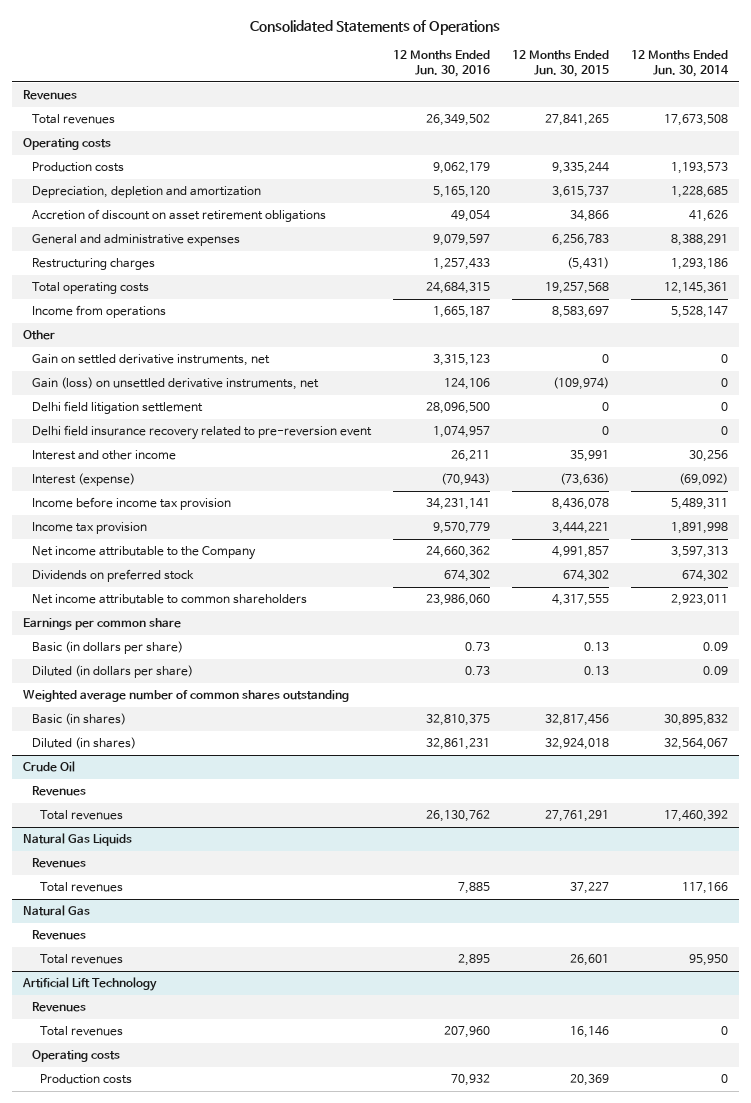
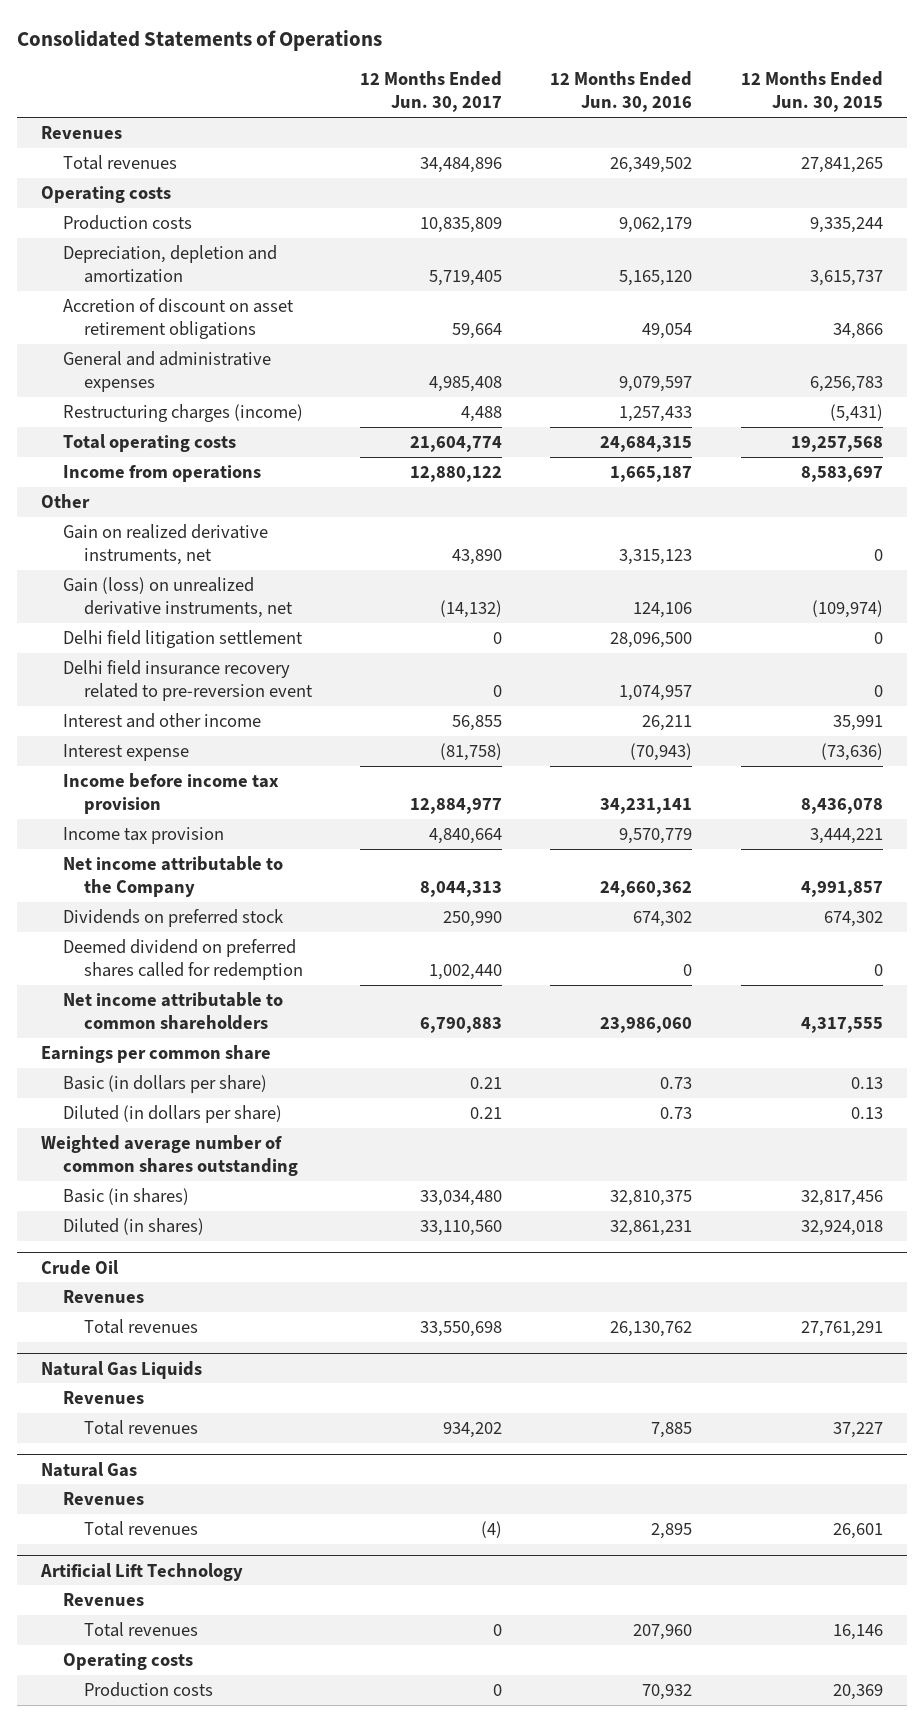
- | 12 Months Ended Jun. 30, 2016 | 12 Months Ended Jun. 30, 2015 | 12 Months Ended Jun. 30, 2014
+ | 12 Months Ended Jun. 30, 2017 | 12 Months Ended Jun. 30, 2016 | 12 Months Ended Jun. 30, 2015
- Restructuring charges | 1,257,433 | (5,431) | 1,293,186
+ Restructuring charges (income) | 4,488 | 1,257,433 | (5,431)
- Gain on settled derivative instruments, net | 3,315,123 | 0 | 0
- Gain (loss) on unsettled derivative instruments, net | 124,106 | (109,974) | 0
+ Gain on realized derivative instruments, net | 43,890 | 3,315,123 | 0
+ Gain (loss) on unrealized derivative instruments, net | (14,132) | 124,106 | (109,974)
- Interest (expense) | (70,943) | (73,636) | (69,092)
+ Interest expense | (81,758) | (70,943) | (73,636)
+ Deemed dividend on preferred shares called for redemption | 1,002,440 | 0 | 0

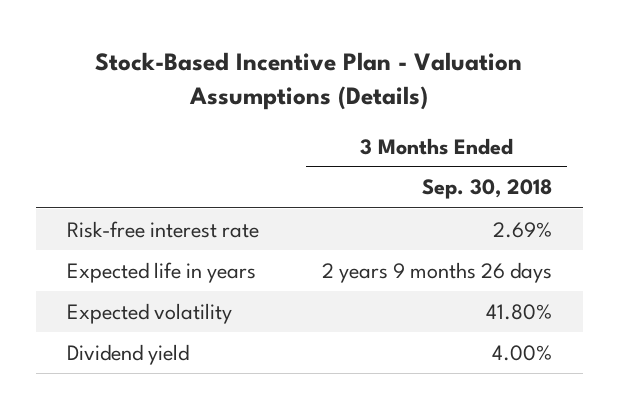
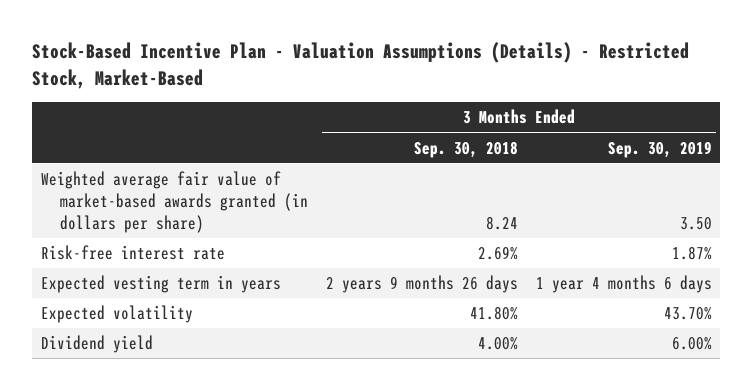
- Stock-Based Incentive Plan - Valuation Assumptions (Details)
+ Stock-Based Incentive Plan - Valuation Assumptions (Details) - Restricted Stock, Market-Based
- | 3 Months Ended Sep. 30, 2018
+ | 3 Months Ended Sep. 30, 2018 | 3 Months Ended Sep. 30, 2019
+ Weighted average fair value of market-based awards granted (in dollars per share) | 8.24 | 3.50
- Expected life in years | 2 years 9 months 26 days
+ Expected vesting term in years | 2 years 9 months 26 days | 1 year 4 months 6 days

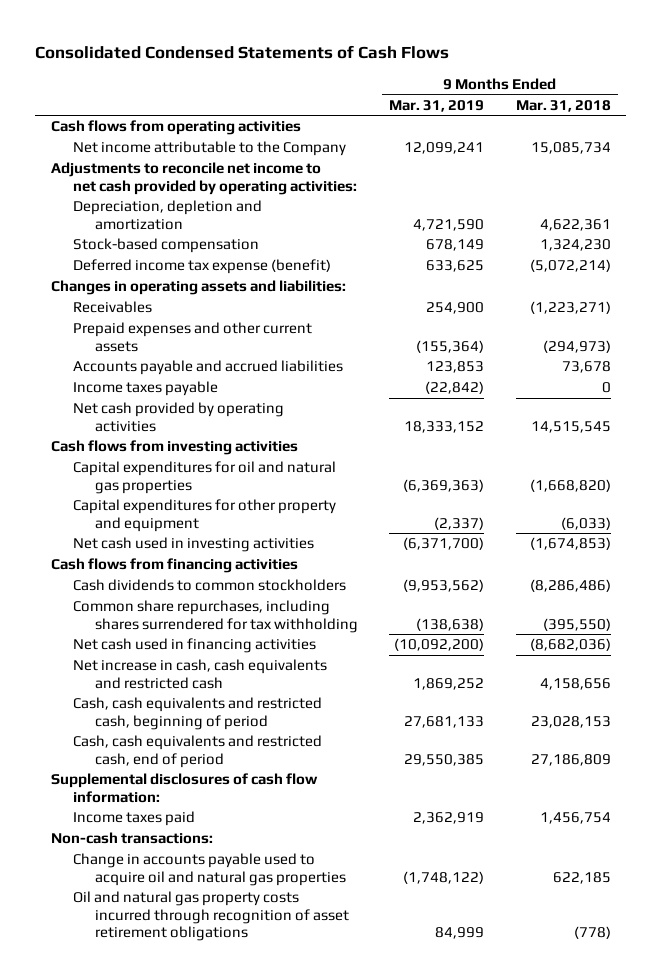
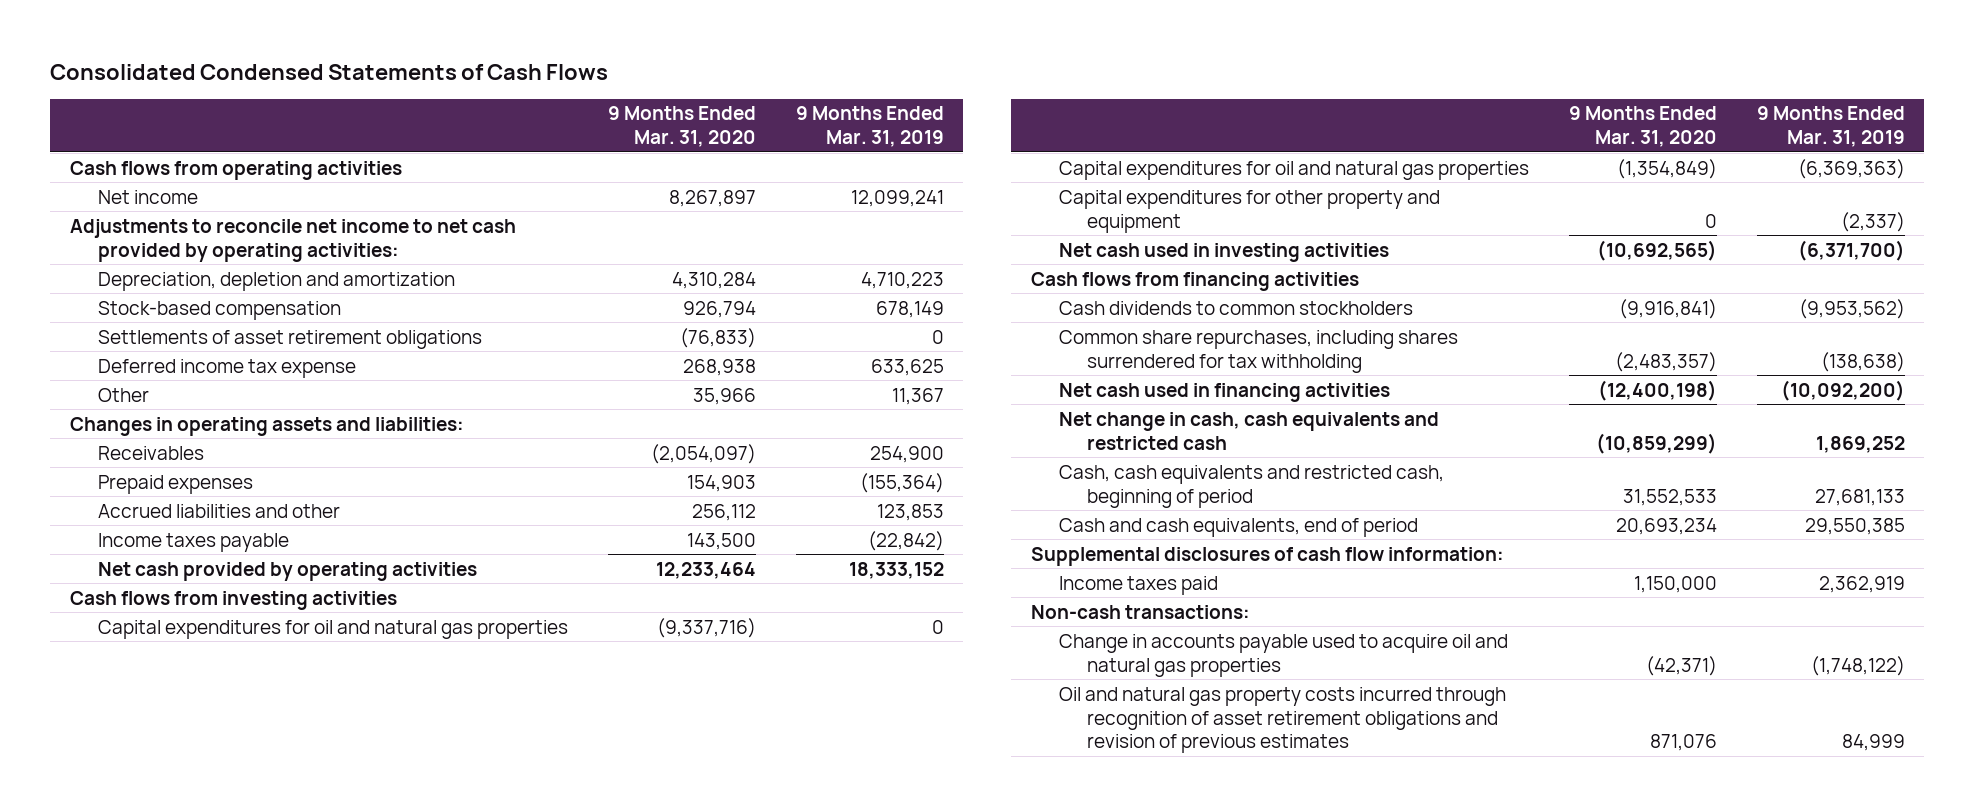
- | 9 Months Ended Mar. 31, 2019 | 9 Months Ended Mar. 31, 2018
+ | 9 Months Ended Mar. 31, 2020 | 9 Months Ended Mar. 31, 2019
- Net income attributable to the Company | 12,099,241 | 15,085,734
+ Net income | 8,267,897 | 12,099,241
- Depreciation, depletion and amortization | 4,721,590 | 4,622,361
+ Depreciation, depletion and amortization | 4,310,284 | 4,710,223
- Deferred income tax expense (benefit) | 633,625 | (5,072,214)
+ Settlements of asset retirement obligations | (76,833) | 0
+ Deferred income tax expense | 268,938 | 633,625
+ Other | 35,966 | 11,367
- Prepaid expenses and other current assets | (155,364) | (294,973)
- Accounts payable and accrued liabilities | 123,853 | 73,678
+ Prepaid expenses | 154,903 | (155,364)
+ Accrued liabilities and other | 256,112 | 123,853
+ Capital expenditures for oil and natural gas properties | (9,337,716) | 0
- Net increase in cash, cash equivalents and restricted cash | 1,869,252 | 4,158,656
+ Net change in cash, cash equivalents and restricted cash | (10,859,299) | 1,869,252
- Cash, cash equivalents and restricted cash, end of period | 29,550,385 | 27,186,809
+ Cash and cash equivalents, end of period | 20,693,234 | 29,550,385
- Oil and natural gas property costs incurred through recognition of asset retirement obligations | 84,999 | (778)
+ Oil and natural gas property costs incurred through recognition of asset retirement obligations and revision of previous estimates | 871,076 | 84,999

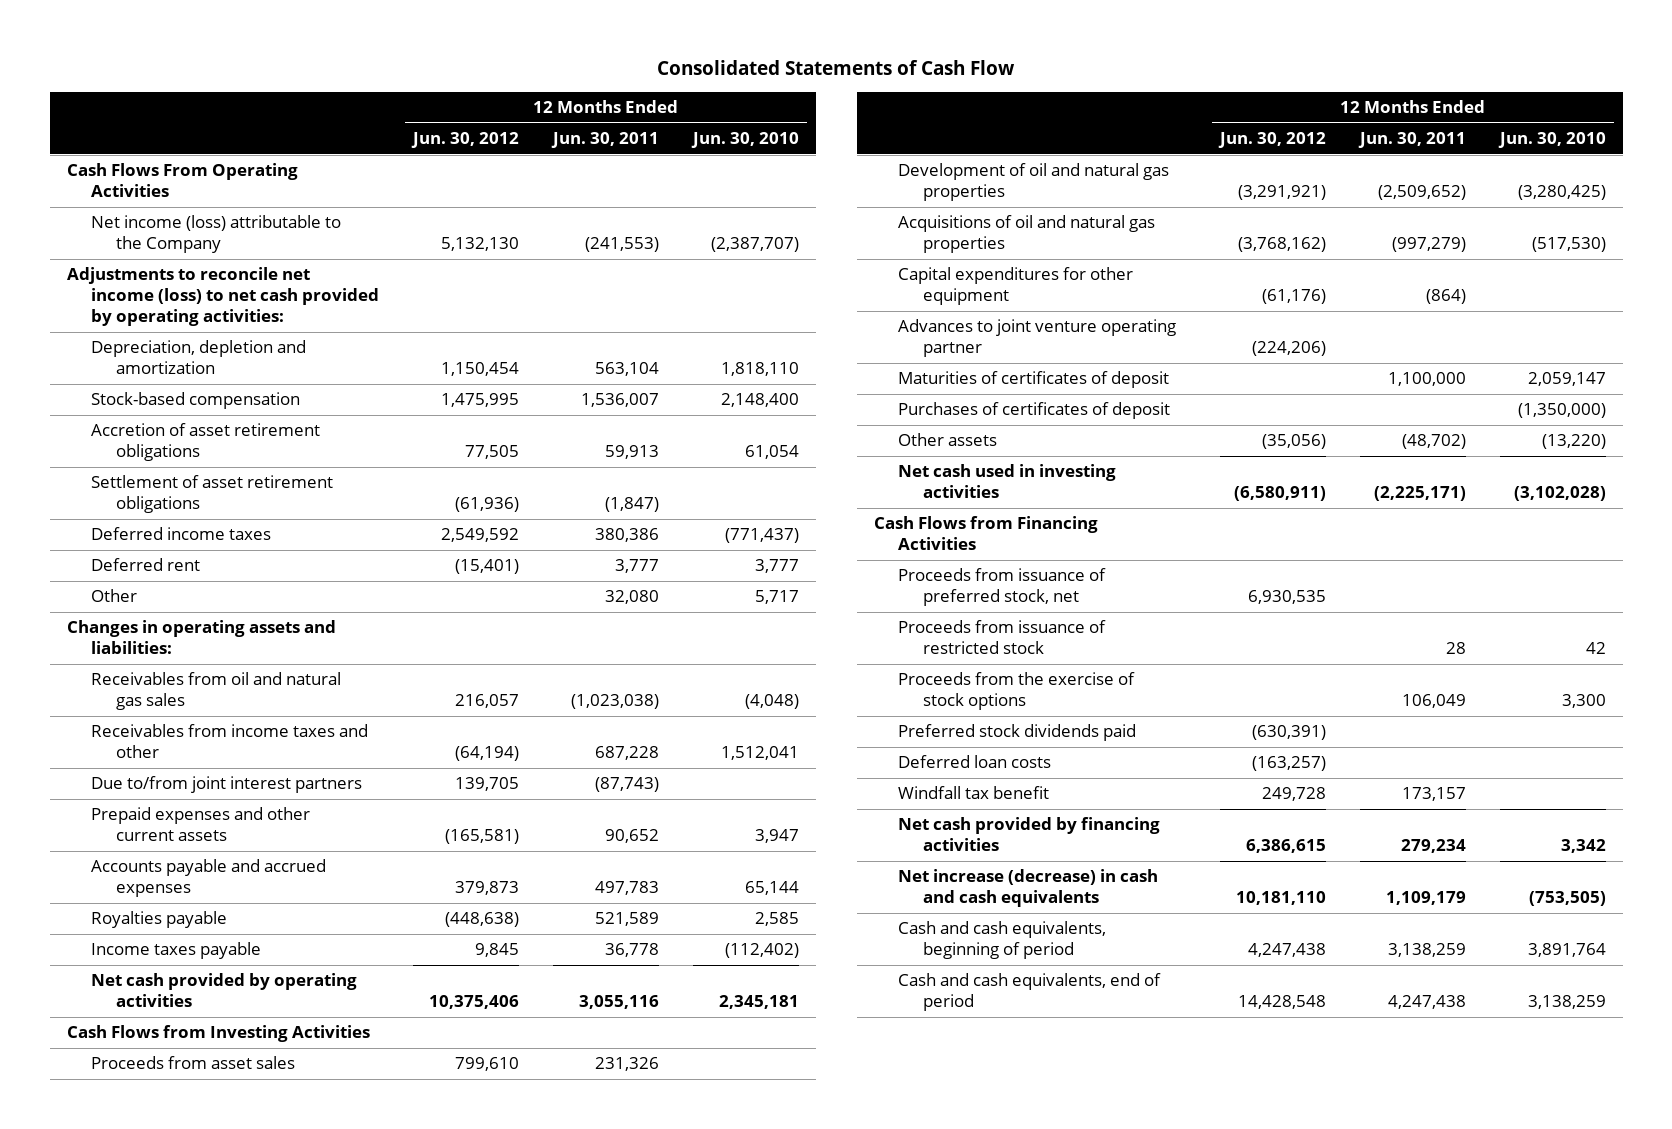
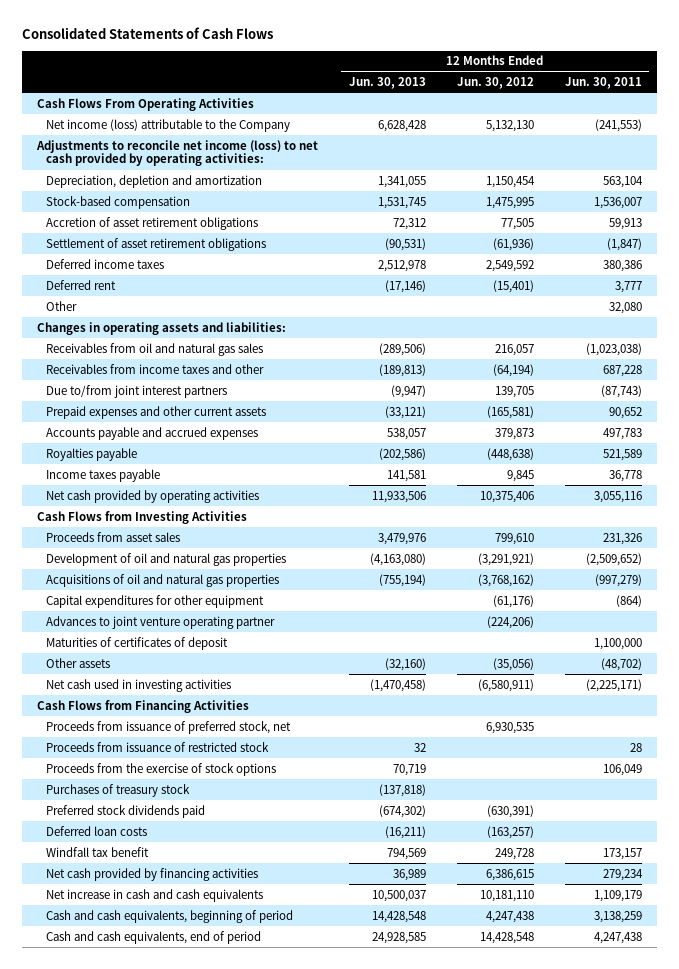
- Consolidated Statements of Cash Flow
+ Consolidated Statements of Cash Flows
- | 12 Months Ended Jun. 30, 2012 | 12 Months Ended Jun. 30, 2011 | 12 Months Ended Jun. 30, 2010
+ | 12 Months Ended Jun. 30, 2013 | 12 Months Ended Jun. 30, 2012 | 12 Months Ended Jun. 30, 2011
- Purchases of certificates of deposit | | | (1,350,000)
+ Purchases of treasury stock | (137,818) | |
- Net increase (decrease) in cash and cash equivalents | 10,181,110 | 1,109,179 | (753,505)
+ Net increase in cash and cash equivalents | 10,500,037 | 10,181,110 | 1,109,179

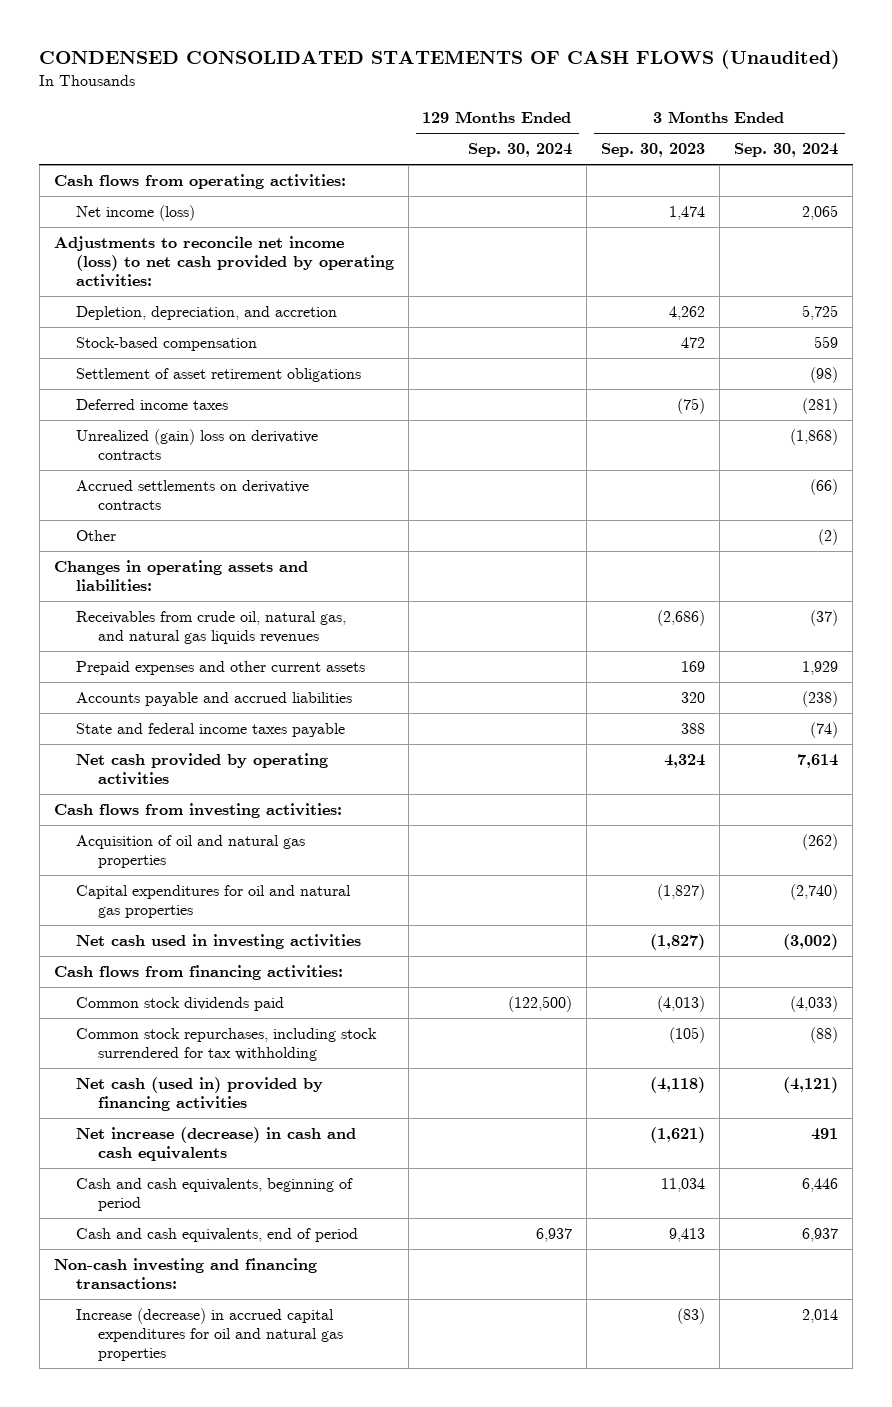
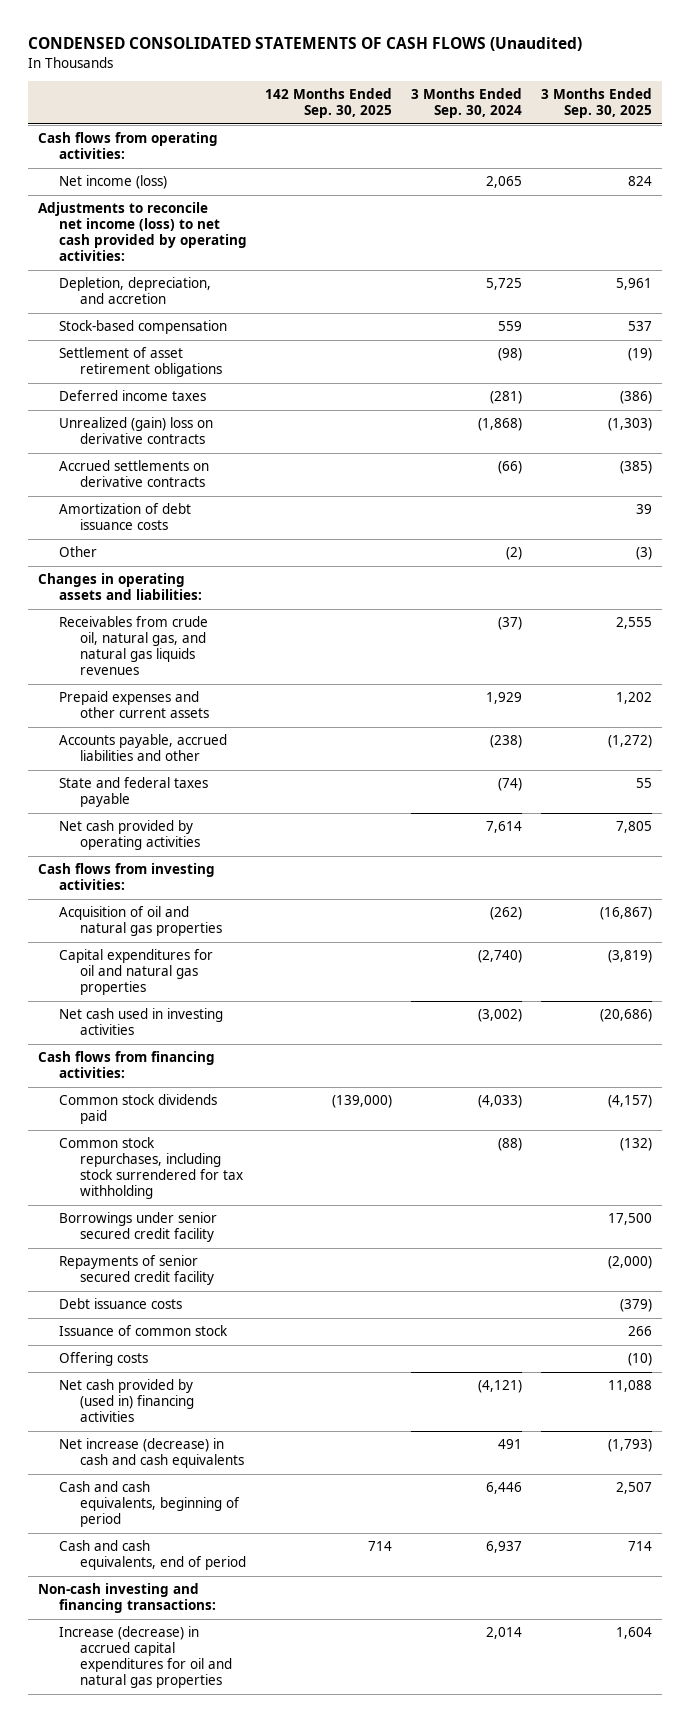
- | 129 Months Ended Sep. 30, 2024 | 3 Months Ended Sep. 30, 2023 | 3 Months Ended Sep. 30, 2024
+ | 142 Months Ended Sep. 30, 2025 | 3 Months Ended Sep. 30, 2024 | 3 Months Ended Sep. 30, 2025
+ Amortization of debt issuance costs | | | 39
- Accounts payable and accrued liabilities | | 320 | (238)
- State and federal income taxes payable | | 388 | (74)
+ Accounts payable, accrued liabilities and other | | (238) | (1,272)
+ State and federal taxes payable | | (74) | 55
- Net cash (used in) provided by financing activities | | (4,118) | (4,121)
+ Borrowings under senior secured credit facility | | | 17,500
+ Repayments of senior secured credit facility | | | (2,000)
+ Debt issuance costs | | | (379)
+ Issuance of common stock | | | 266
+ Offering costs | | | (10)
+ Net cash provided by (used in) financing activities | | (4,121) | 11,088

